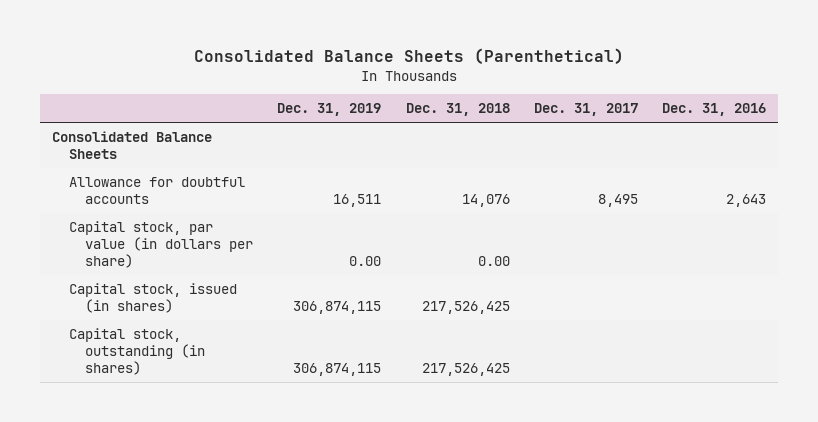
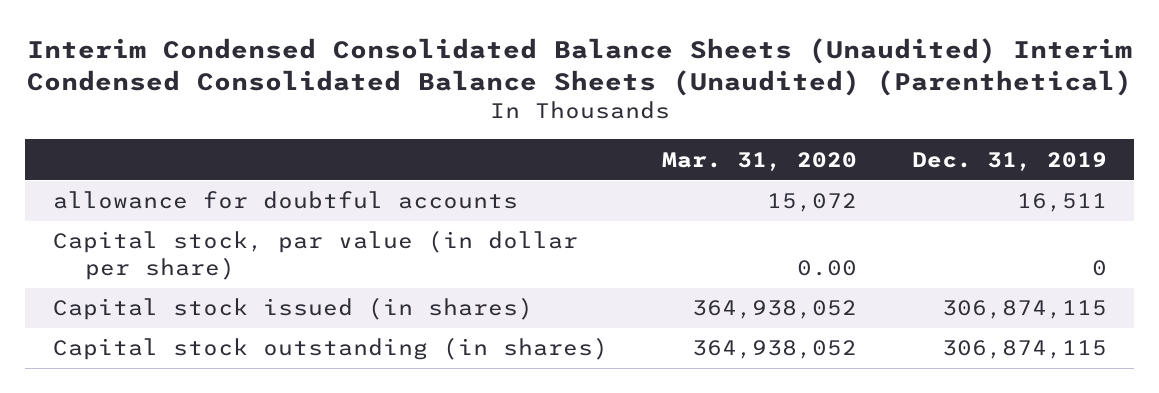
- Consolidated Balance Sheets (Parenthetical)
+ Interim Condensed Consolidated Balance Sheets (Unaudited) Interim Condensed Consolidated Balance Sheets (Unaudited) (Parenthetical)
- | Dec. 31, 2019 | Dec. 31, 2018 | Dec. 31, 2017 | Dec. 31, 2016
+ | Mar. 31, 2020 | Dec. 31, 2019
- Consolidated Balance Sheets
- Allowance for doubtful accounts | 16,511 | 14,076 | 8,495 | 2,643
- Capital stock, par value (in dollars per share) | 0.00 | 0.00 | |
- Capital stock, issued (in shares) | 306,874,115 | 217,526,425 | |
- Capital stock, outstanding (in shares) | 306,874,115 | 217,526,425 | |
+ allowance for doubtful accounts | 15,072 | 16,511
+ Capital stock, par value (in dollar per share) | 0.00 | 0
+ Capital stock issued (in shares) | 364,938,052 | 306,874,115
+ Capital stock outstanding (in shares) | 364,938,052 | 306,874,115

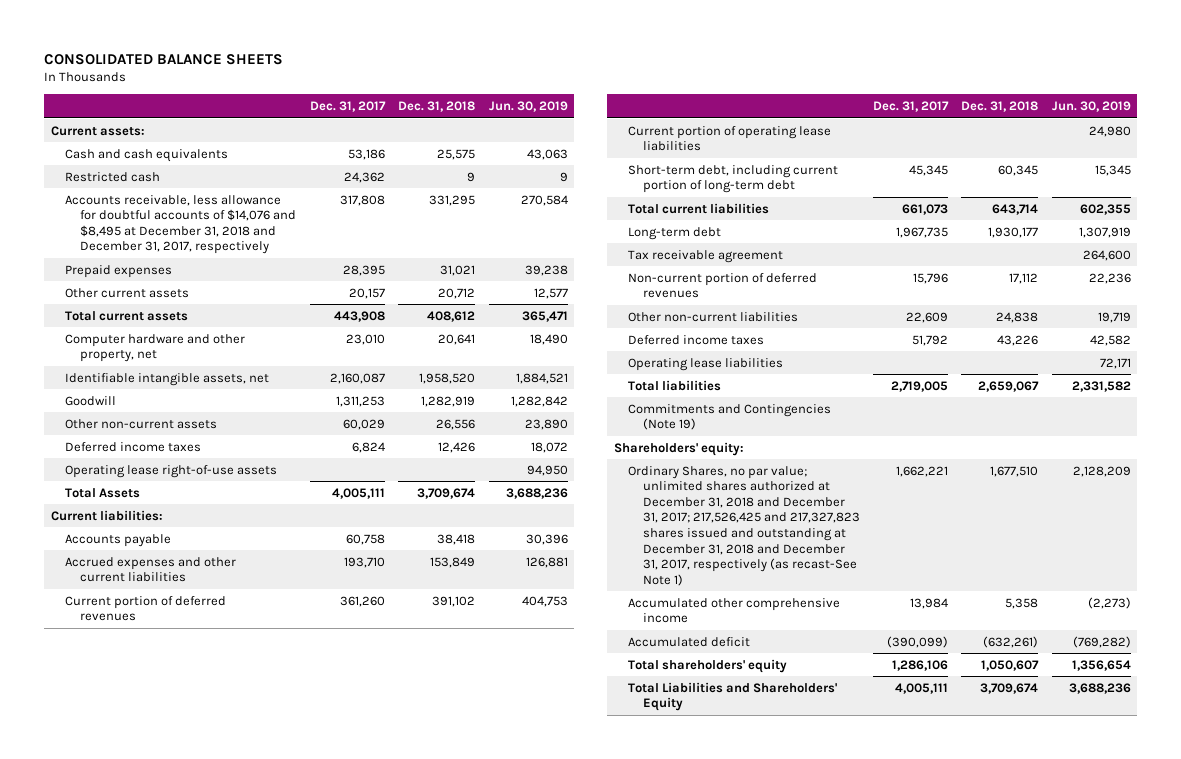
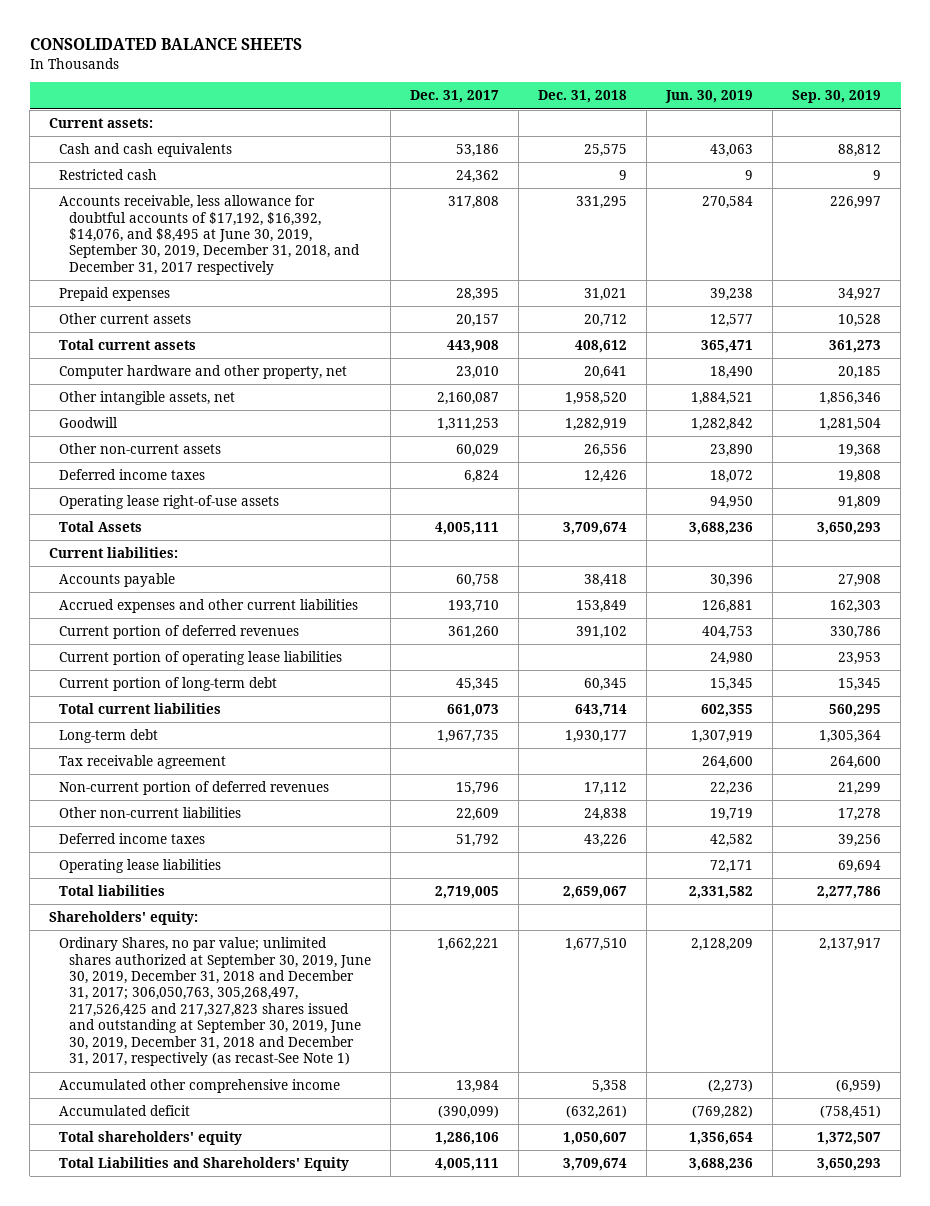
- | Dec. 31, 2017 | Dec. 31, 2018 | Jun. 30, 2019
+ | Dec. 31, 2017 | Dec. 31, 2018 | Jun. 30, 2019 | Sep. 30, 2019
- Accounts receivable, less allowance for doubtful accounts of $14,076 and $8,495 at December 31, 2018 and December 31, 2017, respectively | 317,808 | 331,295 | 270,584
+ Accounts receivable, less allowance for doubtful accounts of $17,192, $16,392, $14,076, and $8,495 at June 30, 2019, September 30, 2019, December 31, 2018, and December 31, 2017 respectively | 317,808 | 331,295 | 270,584 | 226,997
- Identifiable intangible assets, net | 2,160,087 | 1,958,520 | 1,884,521
+ Other intangible assets, net | 2,160,087 | 1,958,520 | 1,884,521 | 1,856,346
- Short-term debt, including current portion of long-term debt | 45,345 | 60,345 | 15,345
+ Current portion of long-term debt | 45,345 | 60,345 | 15,345 | 15,345
- Commitments and Contingencies (Note 19)
- Ordinary Shares, no par value; unlimited shares authorized at December 31, 2018 and December 31, 2017; 217,526,425 and 217,327,823 shares issued and outstanding at December 31, 2018 and December 31, 2017, respectively (as recast-See Note 1) | 1,662,221 | 1,677,510 | 2,128,209
+ Ordinary Shares, no par value; unlimited shares authorized at September 30, 2019, June 30, 2019, December 31, 2018 and December 31, 2017; 306,050,763, 305,268,497, 217,526,425 and 217,327,823 shares issued and outstanding at September 30, 2019, June 30, 2019, December 31, 2018 and December 31, 2017, respectively (as recast-See Note 1) | 1,662,221 | 1,677,510 | 2,128,209 | 2,137,917

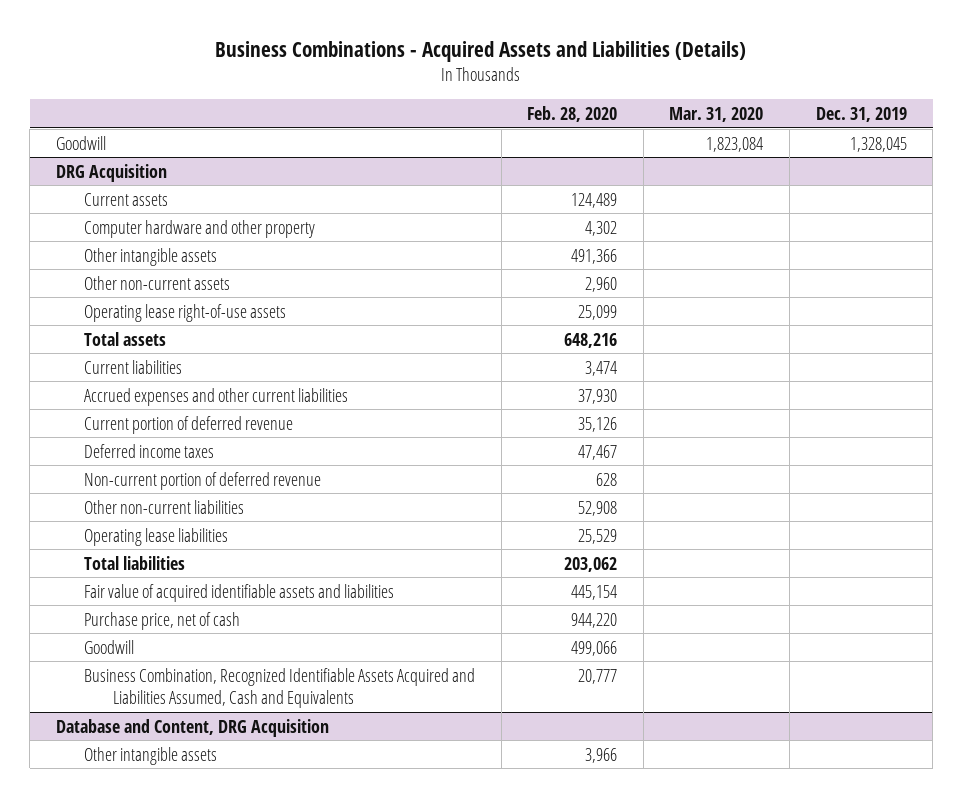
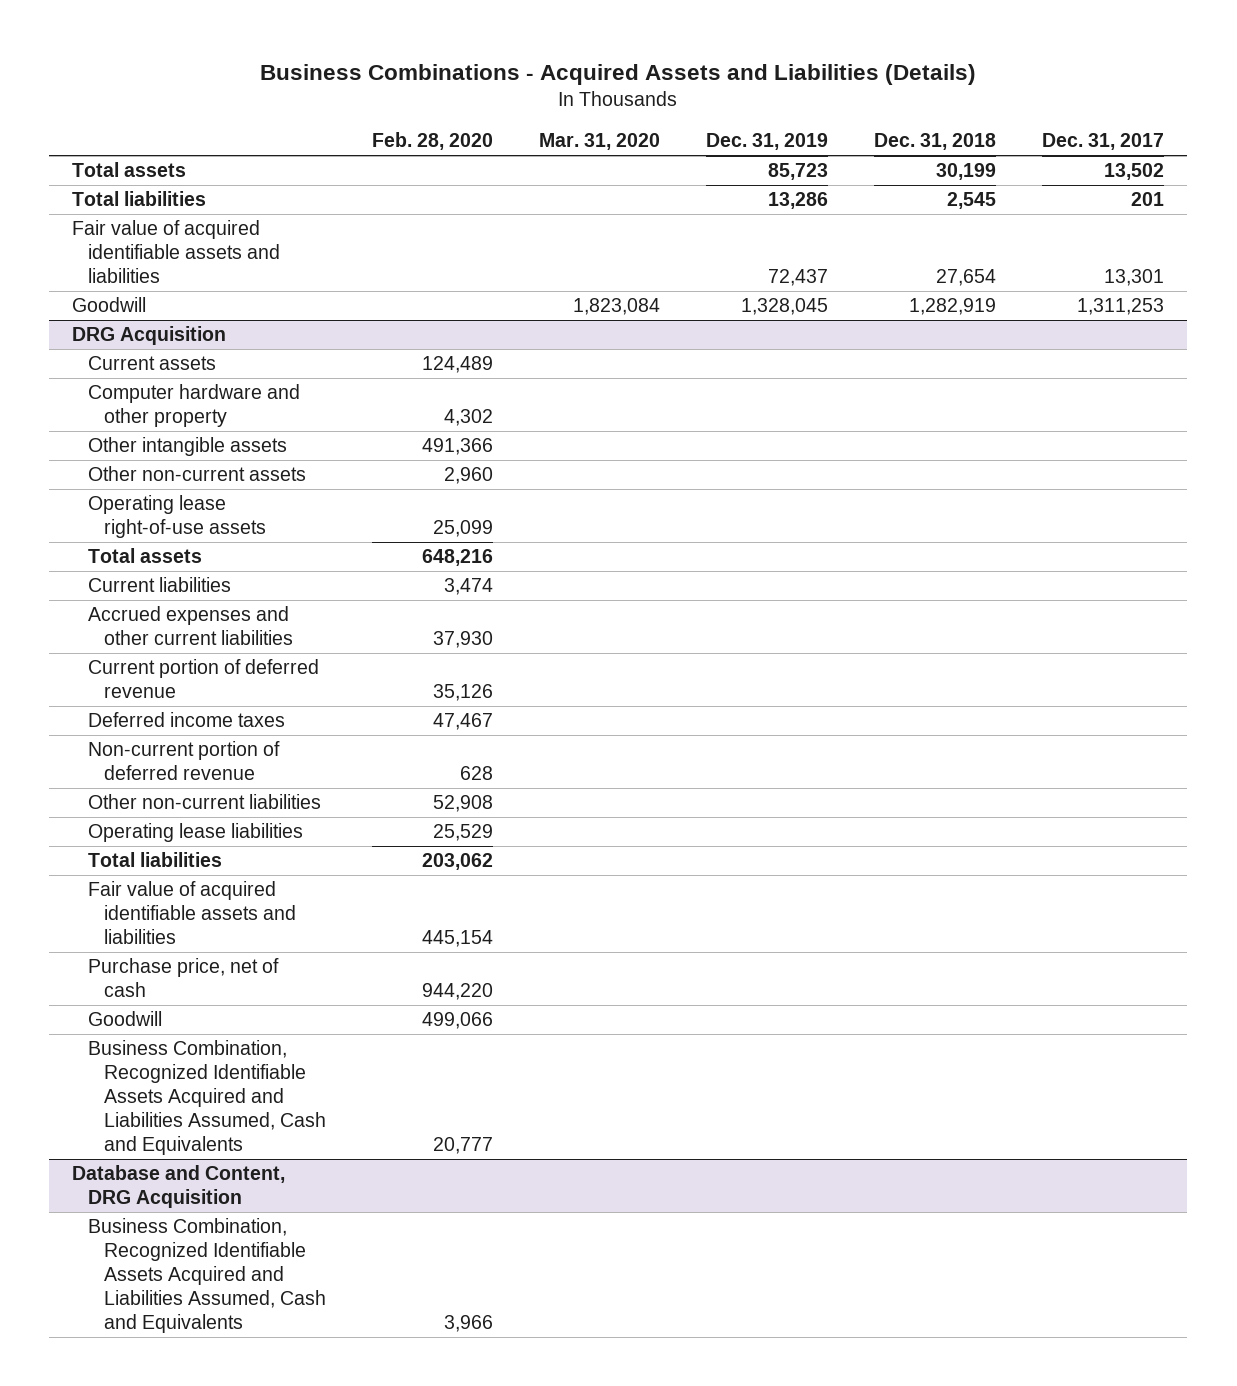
- | Feb. 28, 2020 | Mar. 31, 2020 | Dec. 31, 2019
+ | Feb. 28, 2020 | Mar. 31, 2020 | Dec. 31, 2019 | Dec. 31, 2018 | Dec. 31, 2017
+ Total assets | | | 85,723 | 30,199 | 13,502
+ Total liabilities | | | 13,286 | 2,545 | 201
+ Fair value of acquired identifiable assets and liabilities | | | 72,437 | 27,654 | 13,301
@ Database and Content, DRG Acquisition
- Other intangible assets | 3,966 | |
+ Business Combination, Recognized Identifiable Assets Acquired and Liabilities Assumed, Cash and Equivalents | 3,966 | | | |

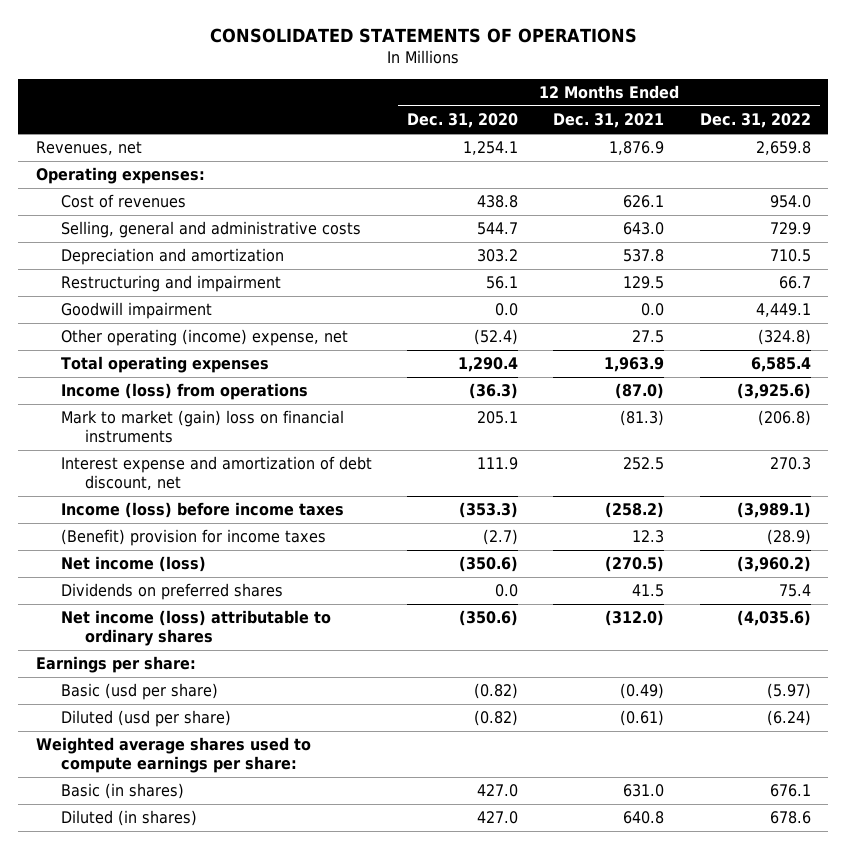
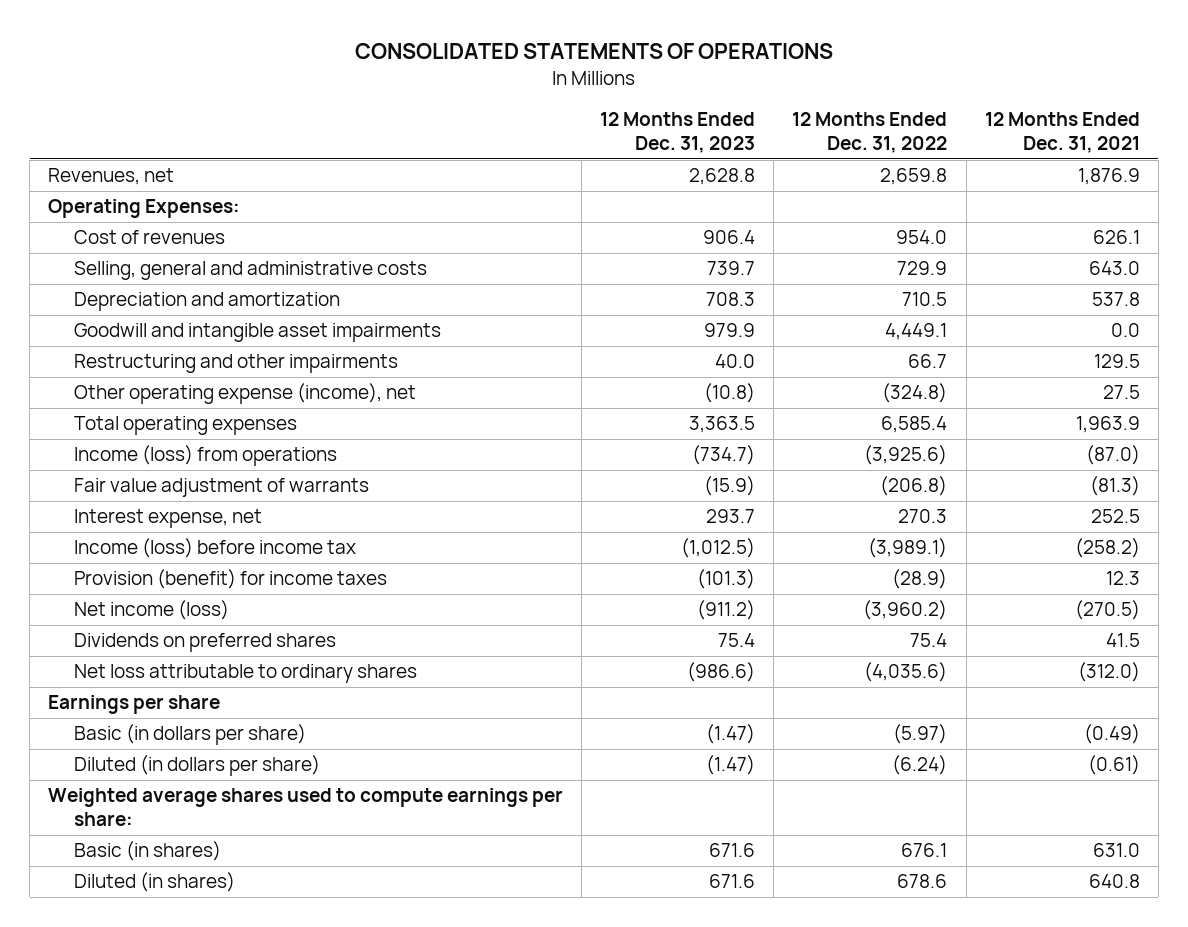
- | 12 Months Ended Dec. 31, 2020 | 12 Months Ended Dec. 31, 2021 | 12 Months Ended Dec. 31, 2022
+ | 12 Months Ended Dec. 31, 2023 | 12 Months Ended Dec. 31, 2022 | 12 Months Ended Dec. 31, 2021
- Operating expenses:
+ Operating Expenses:
- Restructuring and impairment | 56.1 | 129.5 | 66.7
- Goodwill impairment | 0.0 | 0.0 | 4,449.1
- Other operating (income) expense, net | (52.4) | 27.5 | (324.8)
+ Goodwill and intangible asset impairments | 979.9 | 4,449.1 | 0.0
+ Restructuring and other impairments | 40.0 | 66.7 | 129.5
+ Other operating expense (income), net | (10.8) | (324.8) | 27.5
- Mark to market (gain) loss on financial instruments | 205.1 | (81.3) | (206.8)
- Interest expense and amortization of debt discount, net | 111.9 | 252.5 | 270.3
- Income (loss) before income taxes | (353.3) | (258.2) | (3,989.1)
- (Benefit) provision for income taxes | (2.7) | 12.3 | (28.9)
+ Fair value adjustment of warrants | (15.9) | (206.8) | (81.3)
+ Interest expense, net | 293.7 | 270.3 | 252.5
+ Income (loss) before income tax | (1,012.5) | (3,989.1) | (258.2)
+ Provision (benefit) for income taxes | (101.3) | (28.9) | 12.3
- Net income (loss) attributable to ordinary shares | (350.6) | (312.0) | (4,035.6)
- Earnings per share:
- Basic (usd per share) | (0.82) | (0.49) | (5.97)
- Diluted (usd per share) | (0.82) | (0.61) | (6.24)
+ Net loss attributable to ordinary shares | (986.6) | (4,035.6) | (312.0)
+ Earnings per share
+ Basic (in dollars per share) | (1.47) | (5.97) | (0.49)
+ Diluted (in dollars per share) | (1.47) | (6.24) | (0.61)

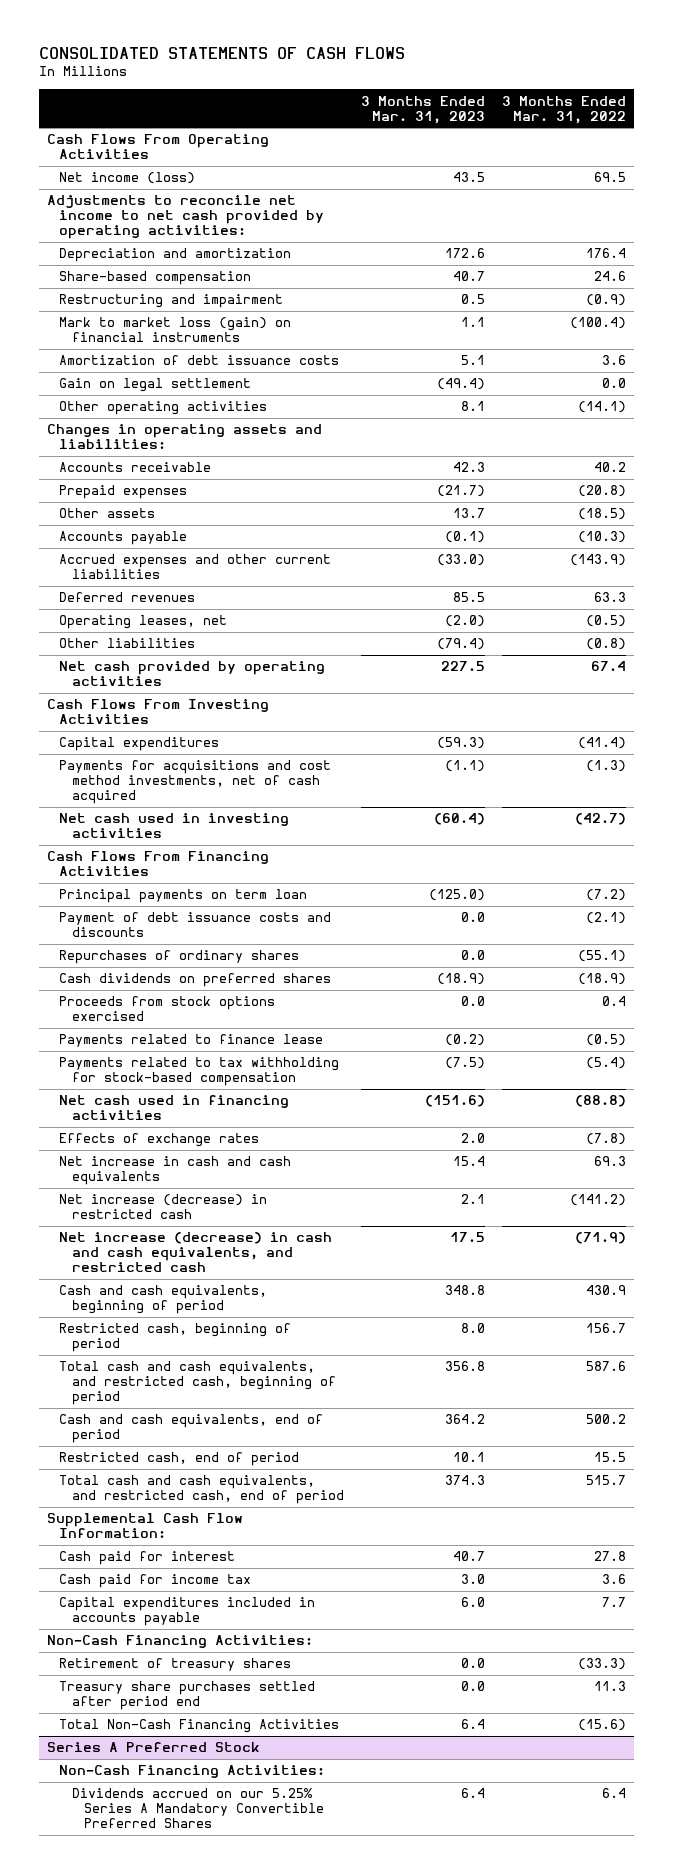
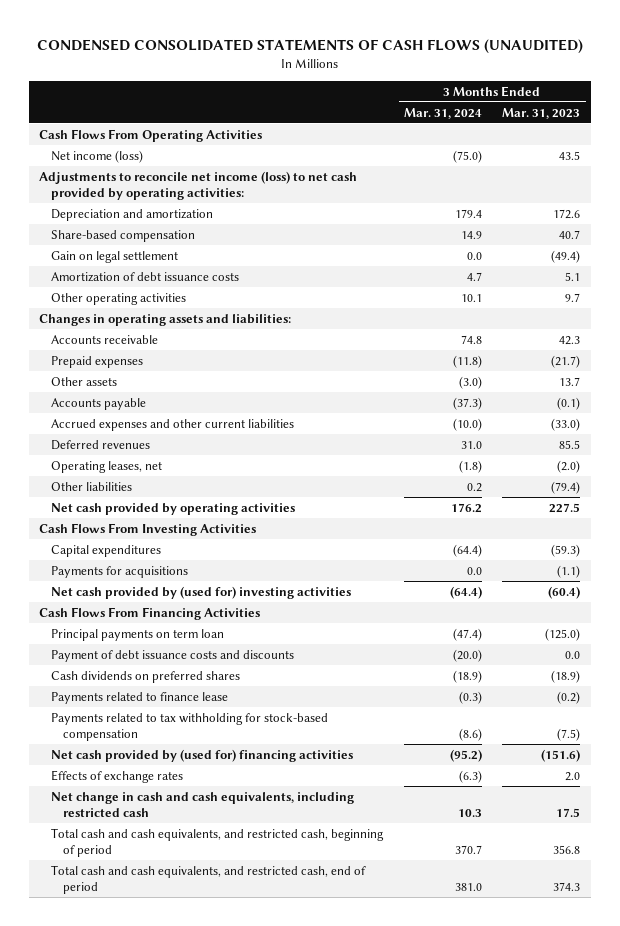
- CONSOLIDATED STATEMENTS OF CASH FLOWS
+ CONDENSED CONSOLIDATED STATEMENTS OF CASH FLOWS (UNAUDITED)
- | 3 Months Ended Mar. 31, 2023 | 3 Months Ended Mar. 31, 2022
+ | 3 Months Ended Mar. 31, 2024 | 3 Months Ended Mar. 31, 2023
- Adjustments to reconcile net income to net cash provided by operating activities:
+ Adjustments to reconcile net income (loss) to net cash provided by operating activities:
- Restructuring and impairment | 0.5 | (0.9)
- Mark to market loss (gain) on financial instruments | 1.1 | (100.4)
- Other operating activities | 8.1 | (14.1)
moved down: Amortization of debt issuance costs | 4.7 | 5.1
+ Other operating activities | 10.1 | 9.7
- Payments for acquisitions and cost method investments, net of cash acquired | (1.1) | (1.3)
- Net cash used in investing activities | (60.4) | (42.7)
+ Payments for acquisitions | 0.0 | (1.1)
+ Net cash provided by (used for) investing activities | (64.4) | (60.4)
- Repurchases of ordinary shares | 0.0 | (55.1)
- Proceeds from stock options exercised | 0.0 | 0.4
- Net cash used in financing activities | (151.6) | (88.8)
+ Net cash provided by (used for) financing activities | (95.2) | (151.6)
- Net increase in cash and cash equivalents | 15.4 | 69.3
- Net increase (decrease) in restricted cash | 2.1 | (141.2)
- Net increase (decrease) in cash and cash equivalents, and restricted cash | 17.5 | (71.9)
- Cash and cash equivalents, beginning of period | 348.8 | 430.9
- Restricted cash, beginning of period | 8.0 | 156.7
+ Net change in cash and cash equivalents, including restricted cash | 10.3 | 17.5
- Cash and cash equivalents, end of period | 364.2 | 500.2
- Restricted cash, end of period | 10.1 | 15.5
- Supplemental Cash Flow Information:
- Cash paid for interest | 40.7 | 27.8
- Cash paid for income tax | 3.0 | 3.6
- Capital expenditures included in accounts payable | 6.0 | 7.7
- Non-Cash Financing Activities:
- Retirement of treasury shares | 0.0 | (33.3)
- Treasury share purchases settled after period end | 0.0 | 11.3
- Total Non-Cash Financing Activities | 6.4 | (15.6)
- Series A Preferred Stock
- Non-Cash Financing Activities:
- Dividends accrued on our 5.25% Series A Mandatory Convertible Preferred Shares | 6.4 | 6.4

